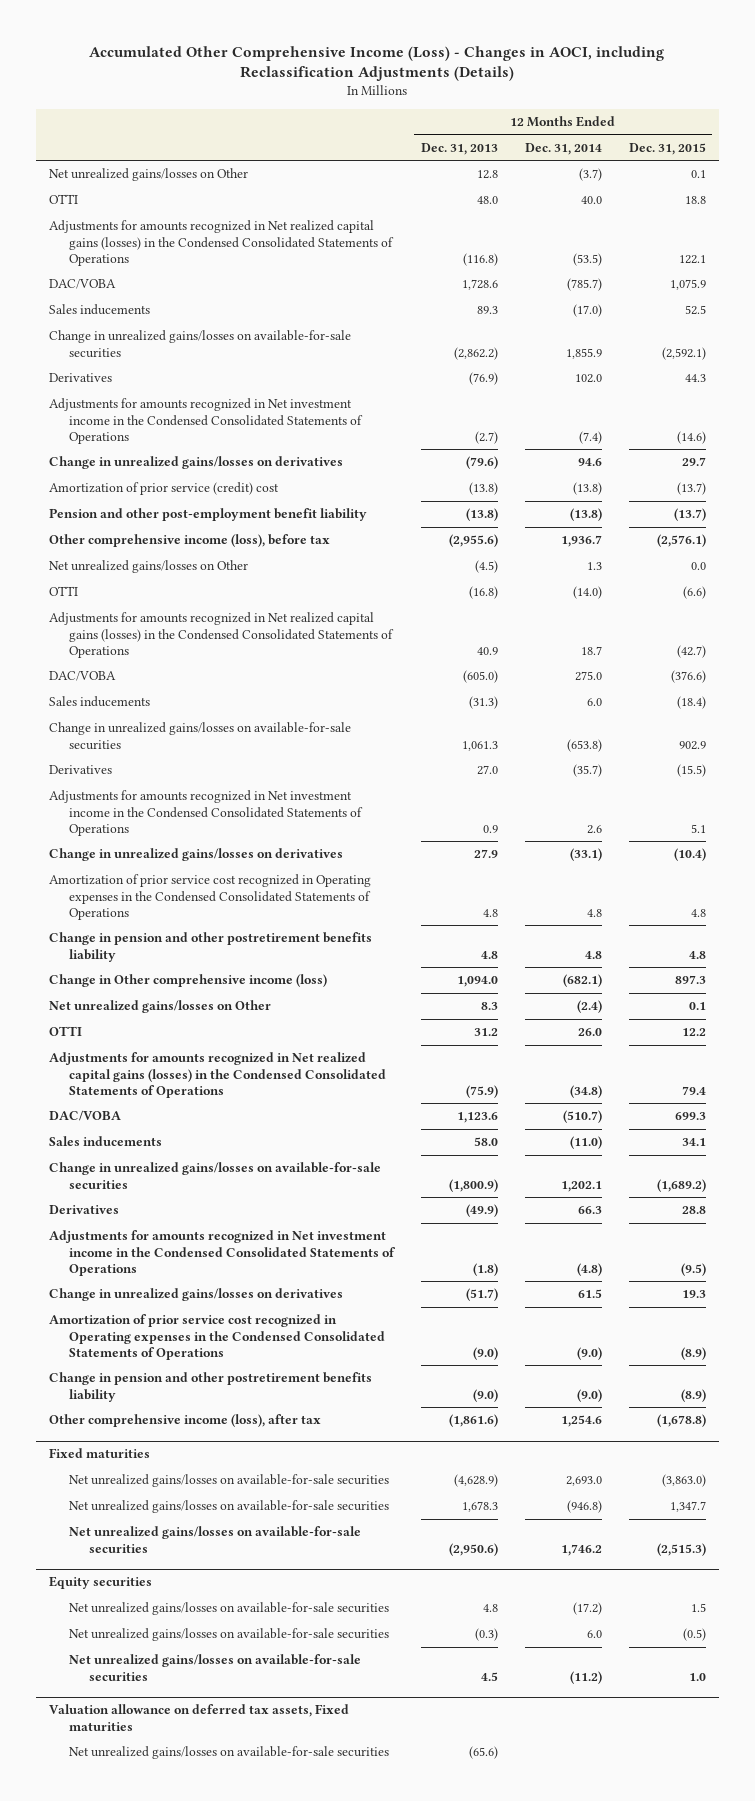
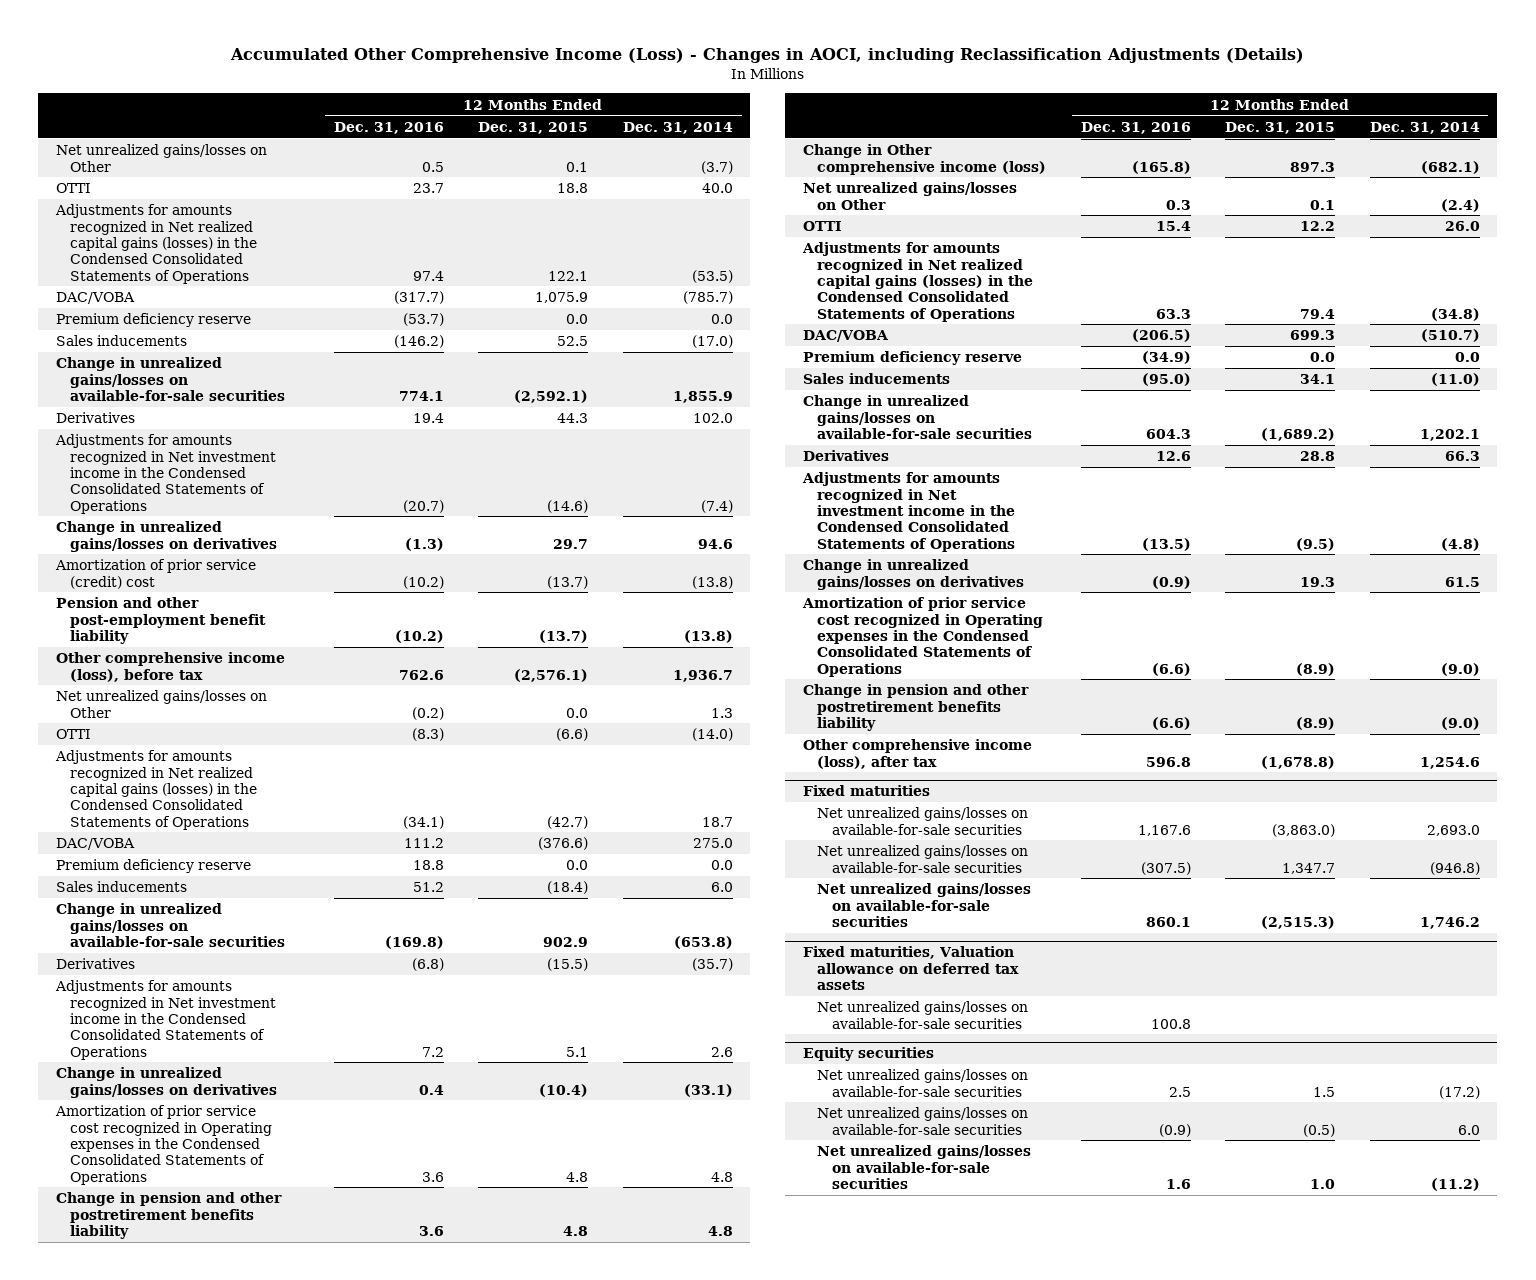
- | 12 Months Ended Dec. 31, 2013 | 12 Months Ended Dec. 31, 2014 | 12 Months Ended Dec. 31, 2015
+ | 12 Months Ended Dec. 31, 2016 | 12 Months Ended Dec. 31, 2015 | 12 Months Ended Dec. 31, 2014
+ Premium deficiency reserve | (53.7) | 0.0 | 0.0
+ Premium deficiency reserve | 18.8 | 0.0 | 0.0
+ Premium deficiency reserve | (34.9) | 0.0 | 0.0
+ Fixed maturities, Valuation allowance on deferred tax assets
+ Net unrealized gains/losses on available-for-sale securities | 100.8 | |
- Valuation allowance on deferred tax assets, Fixed maturities
- Net unrealized gains/losses on available-for-sale securities | (65.6) | |

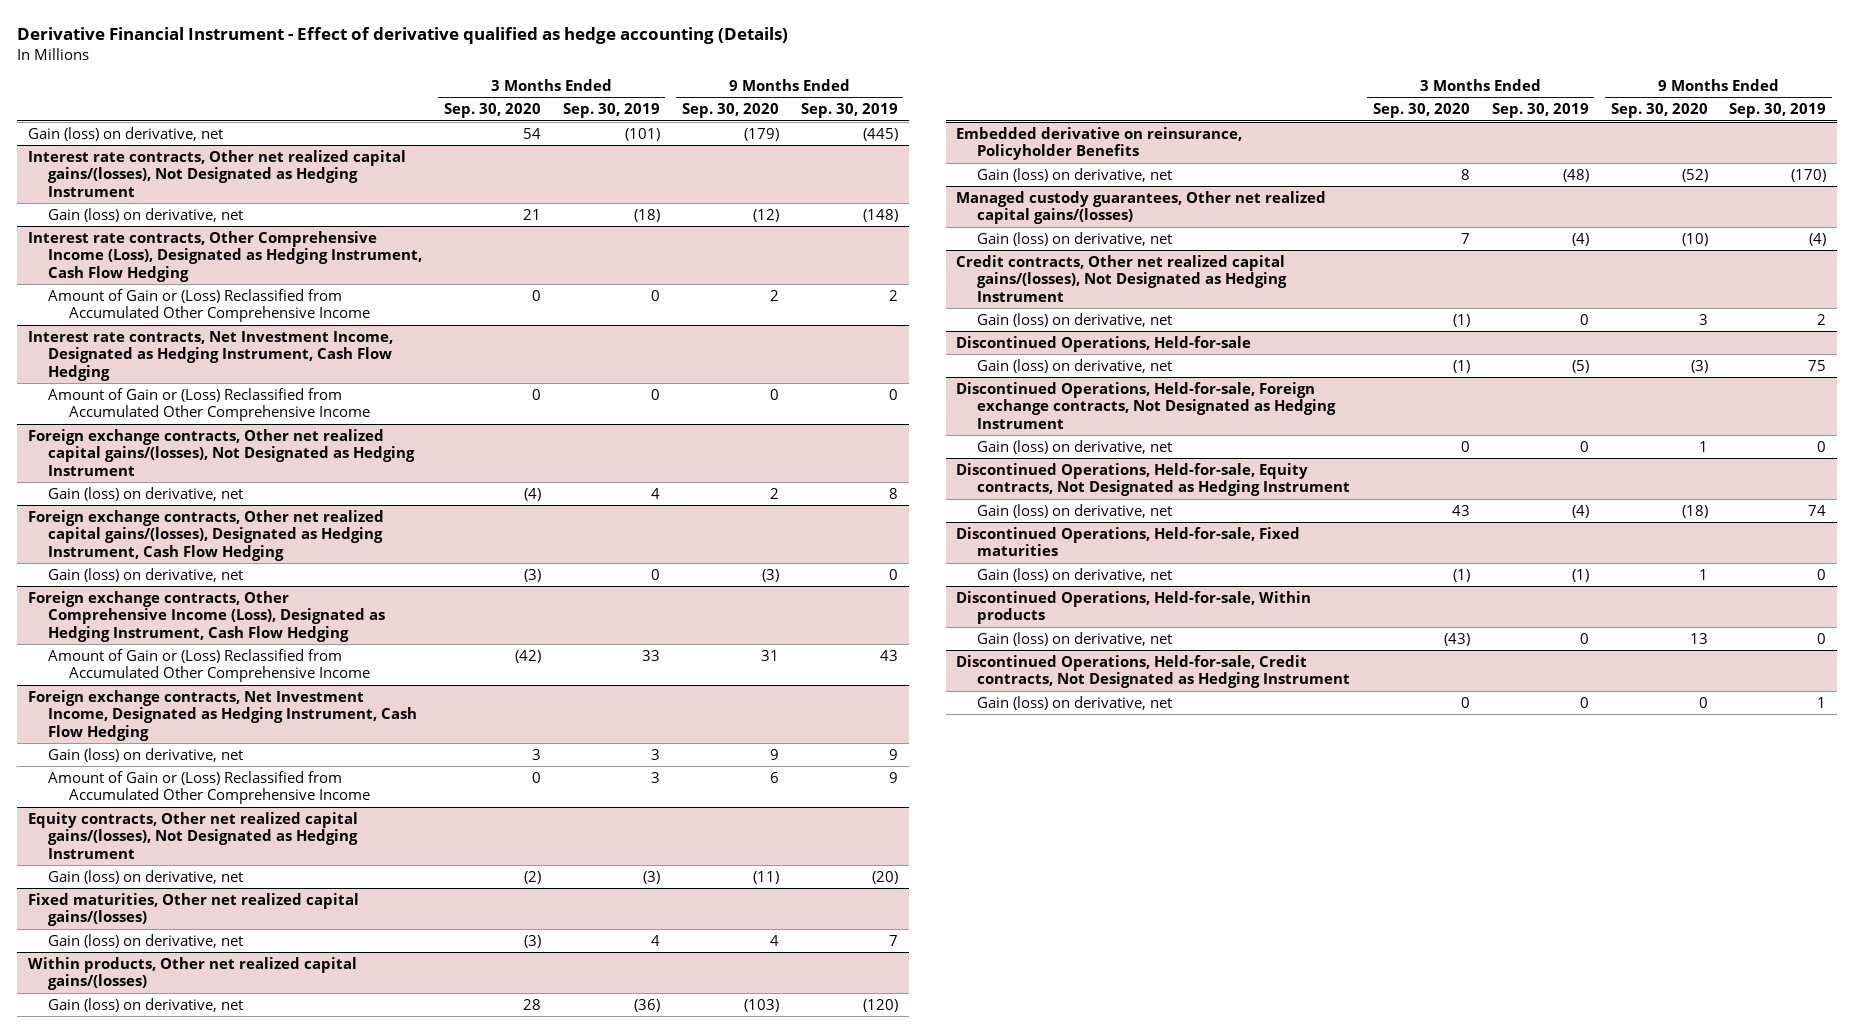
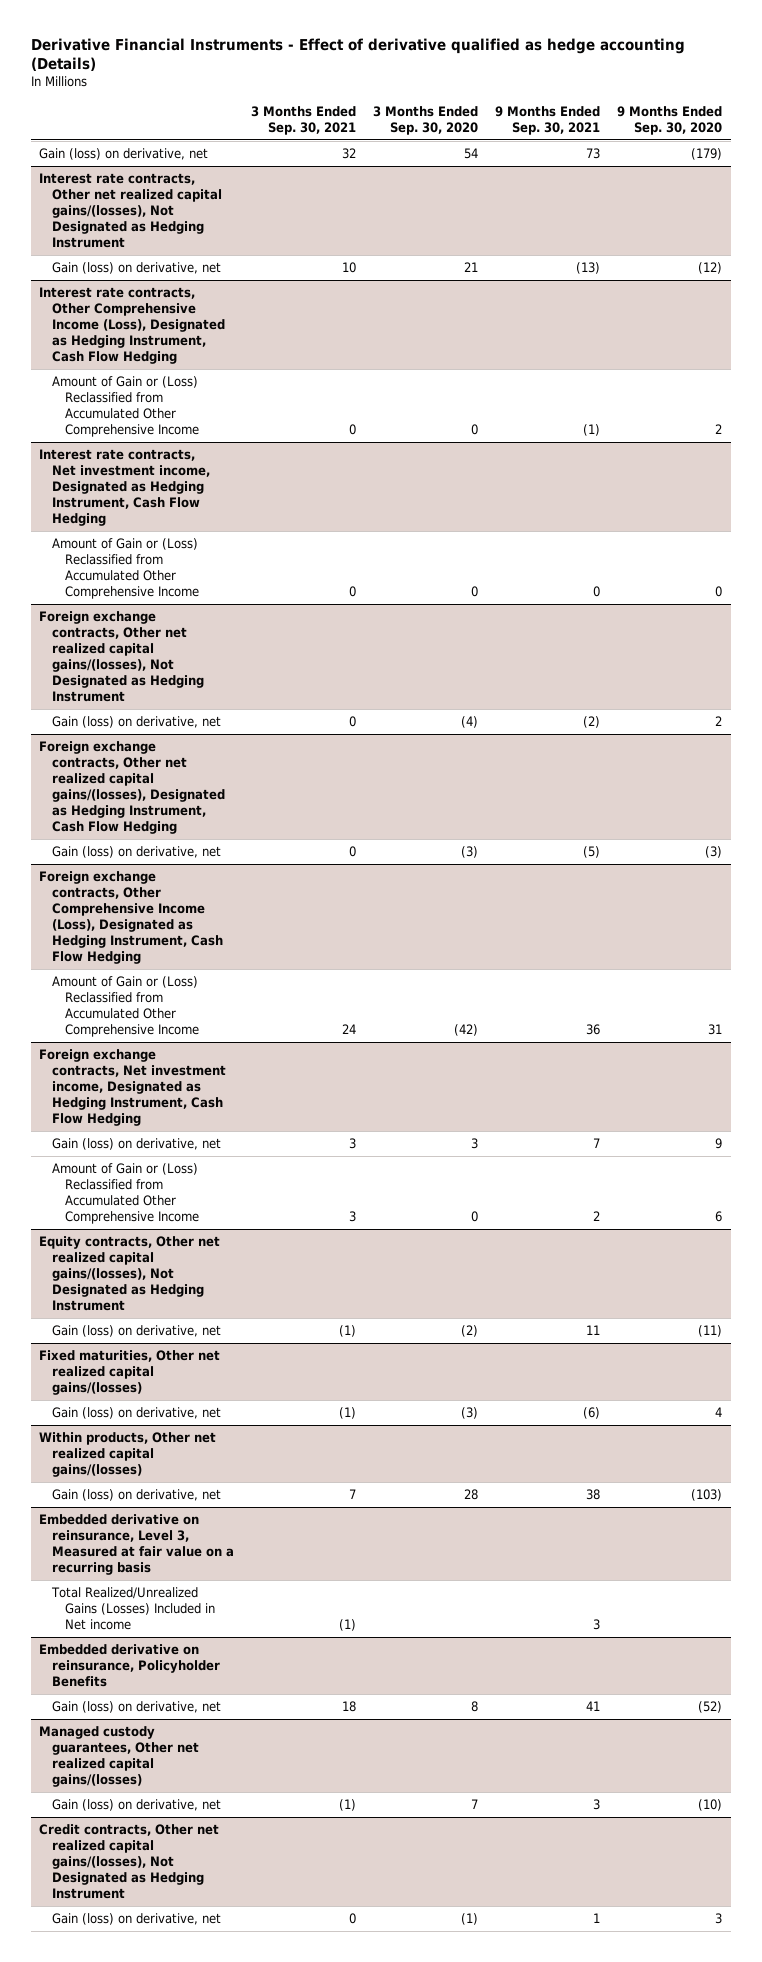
- Derivative Financial Instrument - Effect of derivative qualified as hedge accounting (Details)
+ Derivative Financial Instruments - Effect of derivative qualified as hedge accounting (Details)
- | 3 Months Ended Sep. 30, 2020 | 3 Months Ended Sep. 30, 2019 | 9 Months Ended Sep. 30, 2020 | 9 Months Ended Sep. 30, 2019
+ | 3 Months Ended Sep. 30, 2021 | 3 Months Ended Sep. 30, 2020 | 9 Months Ended Sep. 30, 2021 | 9 Months Ended Sep. 30, 2020
- Interest rate contracts, Net Investment Income, Designated as Hedging Instrument, Cash Flow Hedging
+ Interest rate contracts, Net investment income, Designated as Hedging Instrument, Cash Flow Hedging
- Foreign exchange contracts, Net Investment Income, Designated as Hedging Instrument, Cash Flow Hedging
+ Foreign exchange contracts, Net investment income, Designated as Hedging Instrument, Cash Flow Hedging
+ Embedded derivative on reinsurance, Level 3, Measured at fair value on a recurring basis
+ Total Realized/Unrealized Gains (Losses) Included in Net income | (1) | | 3 |
- Discontinued Operations, Held-for-sale
- Gain (loss) on derivative, net | (1) | (5) | (3) | 75
- Discontinued Operations, Held-for-sale, Foreign exchange contracts, Not Designated as Hedging Instrument
- Gain (loss) on derivative, net | 0 | 0 | 1 | 0
- Discontinued Operations, Held-for-sale, Equity contracts, Not Designated as Hedging Instrument
- Gain (loss) on derivative, net | 43 | (4) | (18) | 74
- Discontinued Operations, Held-for-sale, Fixed maturities
- Gain (loss) on derivative, net | (1) | (1) | 1 | 0
- Discontinued Operations, Held-for-sale, Within products
- Gain (loss) on derivative, net | (43) | 0 | 13 | 0
- Discontinued Operations, Held-for-sale, Credit contracts, Not Designated as Hedging Instrument
- Gain (loss) on derivative, net | 0 | 0 | 0 | 1

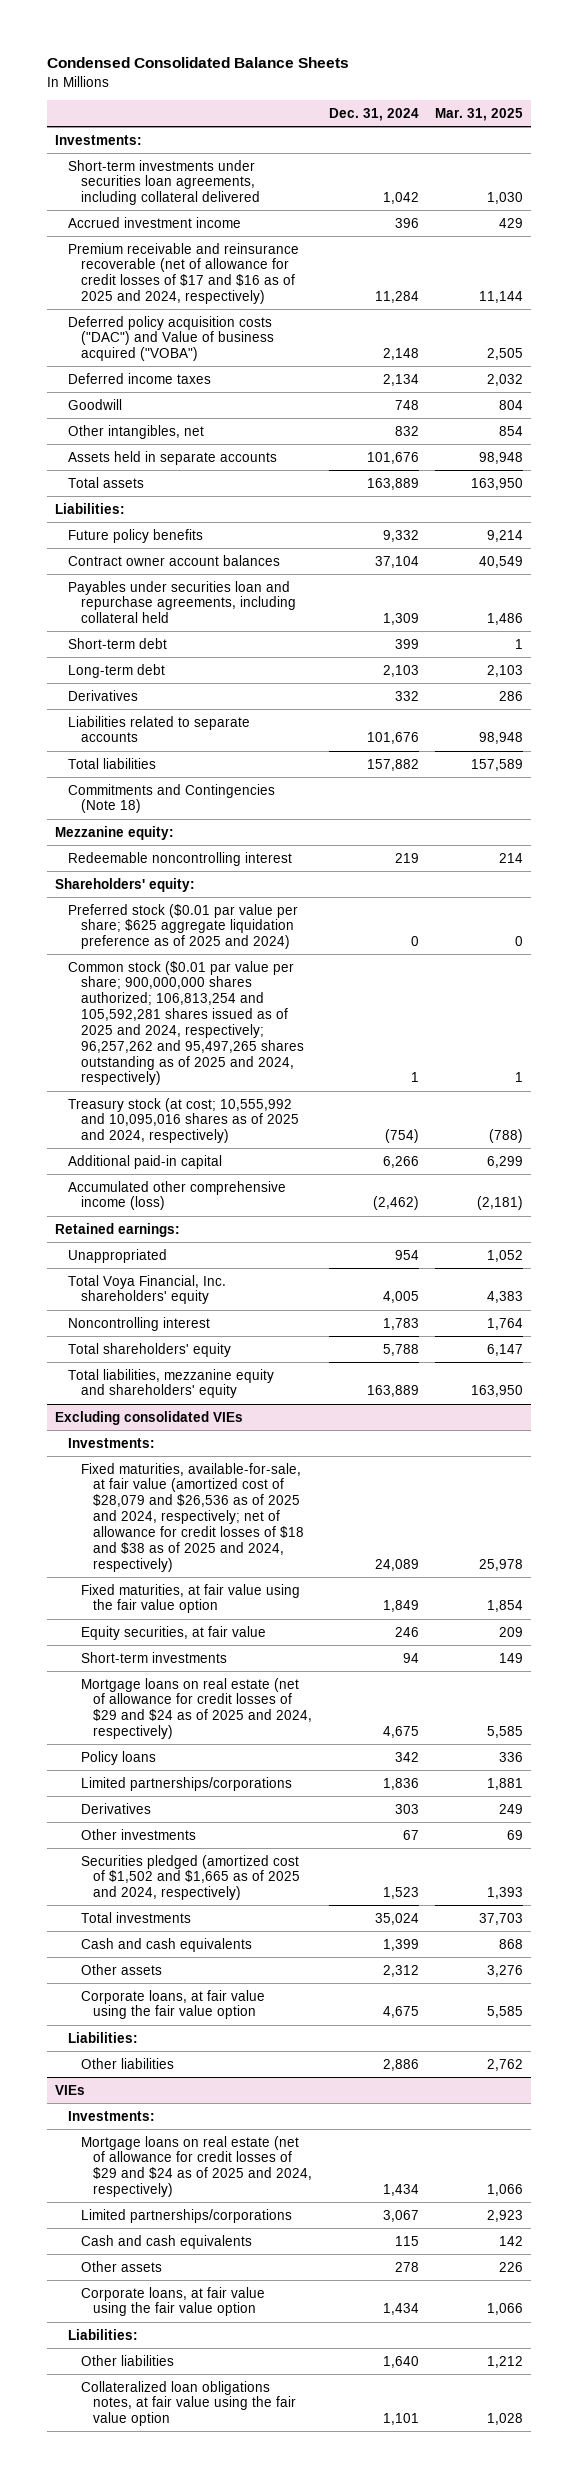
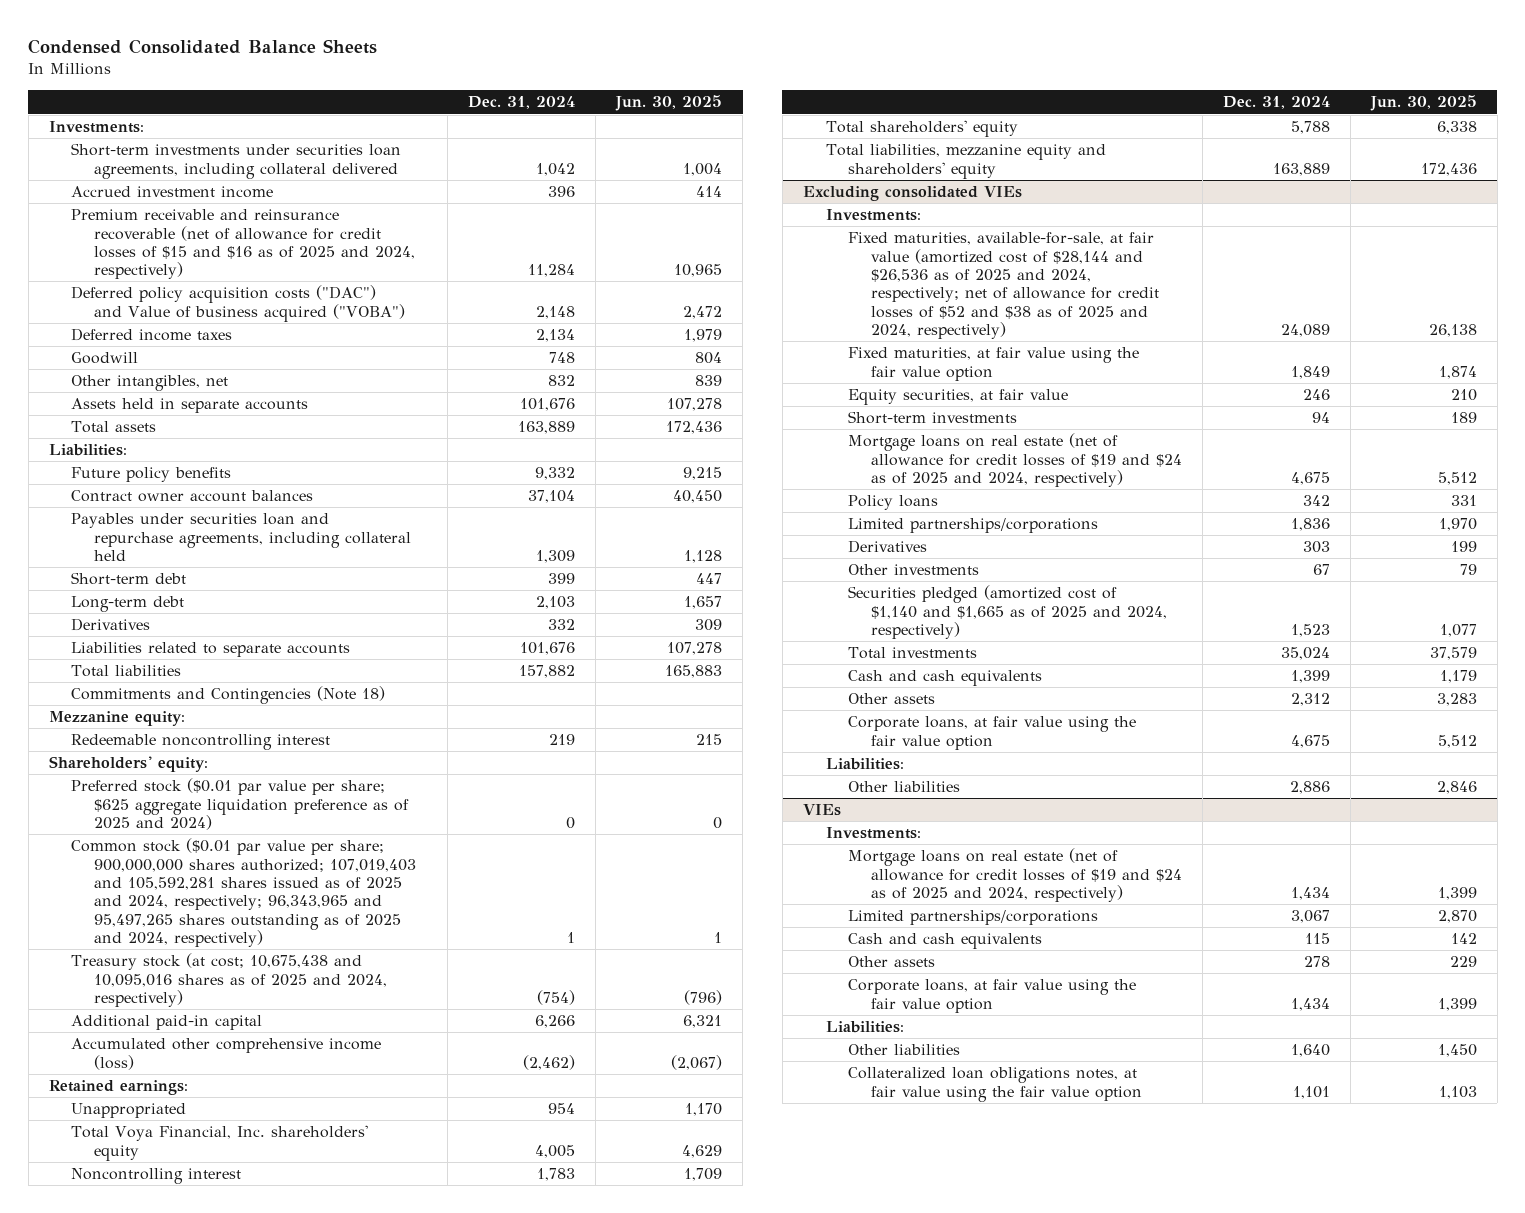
- | Dec. 31, 2024 | Mar. 31, 2025
+ | Dec. 31, 2024 | Jun. 30, 2025
- Premium receivable and reinsurance recoverable (net of allowance for credit losses of $17 and $16 as of 2025 and 2024, respectively) | 11,284 | 11,144
+ Premium receivable and reinsurance recoverable (net of allowance for credit losses of $15 and $16 as of 2025 and 2024, respectively) | 11,284 | 10,965
- Common stock ($0.01 par value per share; 900,000,000 shares authorized; 106,813,254 and 105,592,281 shares issued as of 2025 and 2024, respectively; 96,257,262 and 95,497,265 shares outstanding as of 2025 and 2024, respectively) | 1 | 1
- Treasury stock (at cost; 10,555,992 and 10,095,016 shares as of 2025 and 2024, respectively) | (754) | (788)
+ Common stock ($0.01 par value per share; 900,000,000 shares authorized; 107,019,403 and 105,592,281 shares issued as of 2025 and 2024, respectively; 96,343,965 and 95,497,265 shares outstanding as of 2025 and 2024, respectively) | 1 | 1
+ Treasury stock (at cost; 10,675,438 and 10,095,016 shares as of 2025 and 2024, respectively) | (754) | (796)
@ Excluding consolidated VIEs
- Fixed maturities, available-for-sale, at fair value (amortized cost of $28,079 and $26,536 as of 2025 and 2024, respectively; net of allowance for credit losses of $18 and $38 as of 2025 and 2024, respectively) | 24,089 | 25,978
+ Fixed maturities, available-for-sale, at fair value (amortized cost of $28,144 and $26,536 as of 2025 and 2024, respectively; net of allowance for credit losses of $52 and $38 as of 2025 and 2024, respectively) | 24,089 | 26,138
- Mortgage loans on real estate (net of allowance for credit losses of $29 and $24 as of 2025 and 2024, respectively) | 4,675 | 5,585
+ Mortgage loans on real estate (net of allowance for credit losses of $19 and $24 as of 2025 and 2024, respectively) | 4,675 | 5,512
- Securities pledged (amortized cost of $1,502 and $1,665 as of 2025 and 2024, respectively) | 1,523 | 1,393
+ Securities pledged (amortized cost of $1,140 and $1,665 as of 2025 and 2024, respectively) | 1,523 | 1,077
@ VIEs
- Mortgage loans on real estate (net of allowance for credit losses of $29 and $24 as of 2025 and 2024, respectively) | 1,434 | 1,066
+ Mortgage loans on real estate (net of allowance for credit losses of $19 and $24 as of 2025 and 2024, respectively) | 1,434 | 1,399

